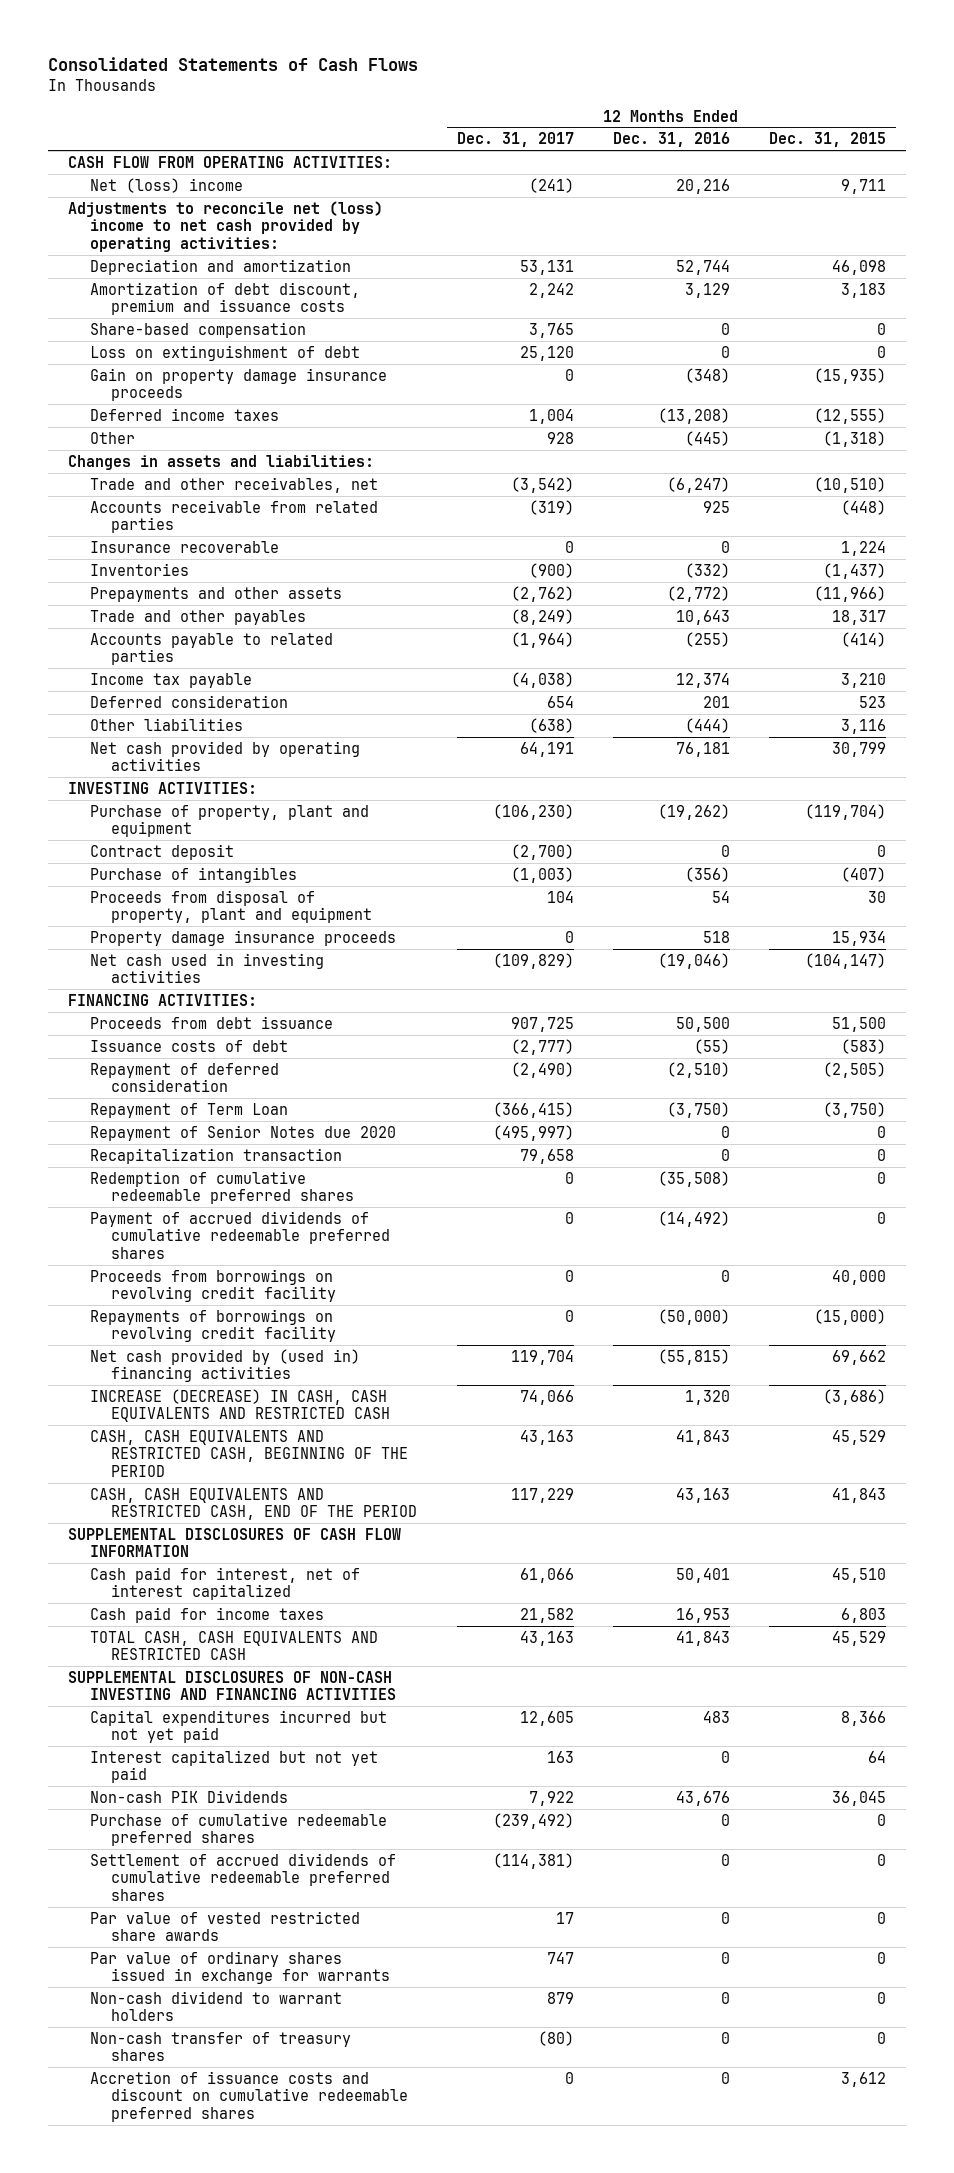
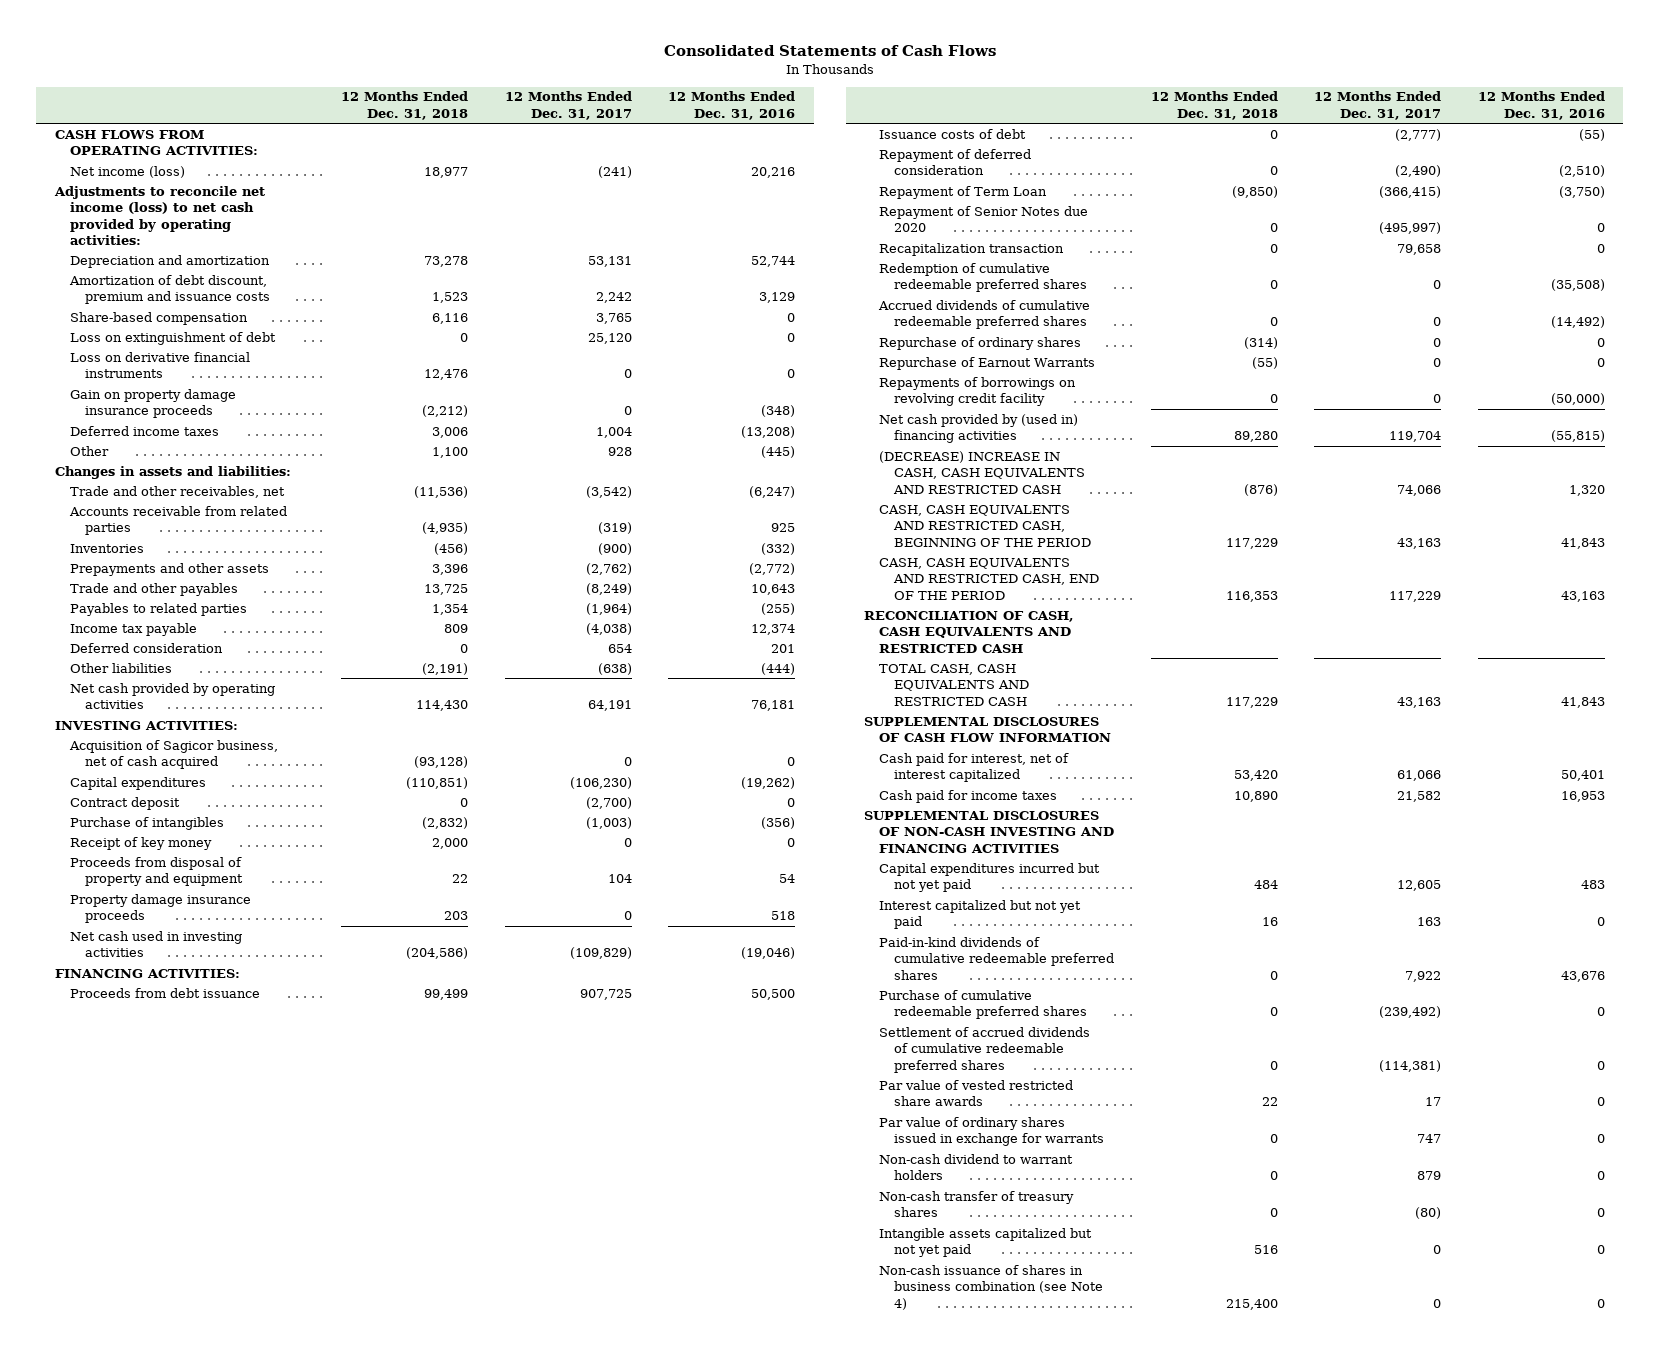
- | 12 Months Ended Dec. 31, 2017 | 12 Months Ended Dec. 31, 2016 | 12 Months Ended Dec. 31, 2015
+ | 12 Months Ended Dec. 31, 2018 | 12 Months Ended Dec. 31, 2017 | 12 Months Ended Dec. 31, 2016
- CASH FLOW FROM OPERATING ACTIVITIES:
- Net (loss) income | (241) | 20,216 | 9,711
- Adjustments to reconcile net (loss) income to net cash provided by operating activities:
+ CASH FLOWS FROM OPERATING ACTIVITIES:
+ Net income (loss) | 18,977 | (241) | 20,216
+ Adjustments to reconcile net income (loss) to net cash provided by operating activities:
+ Loss on derivative financial instruments | 12,476 | 0 | 0
- Insurance recoverable | 0 | 0 | 1,224
- Accounts payable to related parties | (1,964) | (255) | (414)
+ Payables to related parties | 1,354 | (1,964) | (255)
- Purchase of property, plant and equipment | (106,230) | (19,262) | (119,704)
+ Acquisition of Sagicor business, net of cash acquired | (93,128) | 0 | 0
+ Capital expenditures | (110,851) | (106,230) | (19,262)
- Proceeds from disposal of property, plant and equipment | 104 | 54 | 30
+ Receipt of key money | 2,000 | 0 | 0
+ Proceeds from disposal of property and equipment | 22 | 104 | 54
- Payment of accrued dividends of cumulative redeemable preferred shares | 0 | (14,492) | 0
- Proceeds from borrowings on revolving credit facility | 0 | 0 | 40,000
+ Accrued dividends of cumulative redeemable preferred shares | 0 | 0 | (14,492)
+ Repurchase of ordinary shares | (314) | 0 | 0
+ Repurchase of Earnout Warrants | (55) | 0 | 0
- INCREASE (DECREASE) IN CASH, CASH EQUIVALENTS AND RESTRICTED CASH | 74,066 | 1,320 | (3,686)
+ (DECREASE) INCREASE IN CASH, CASH EQUIVALENTS AND RESTRICTED CASH | (876) | 74,066 | 1,320
+ RECONCILIATION OF CASH, CASH EQUIVALENTS AND RESTRICTED CASH
moved up: TOTAL CASH, CASH EQUIVALENTS AND RESTRICTED CASH | 117,229 | 43,163 | 41,843
- Non-cash PIK Dividends | 7,922 | 43,676 | 36,045
+ Paid-in-kind dividends of cumulative redeemable preferred shares | 0 | 7,922 | 43,676
- Accretion of issuance costs and discount on cumulative redeemable preferred shares | 0 | 0 | 3,612
+ Intangible assets capitalized but not yet paid | 516 | 0 | 0
+ Non-cash issuance of shares in business combination (see Note 4) | 215,400 | 0 | 0

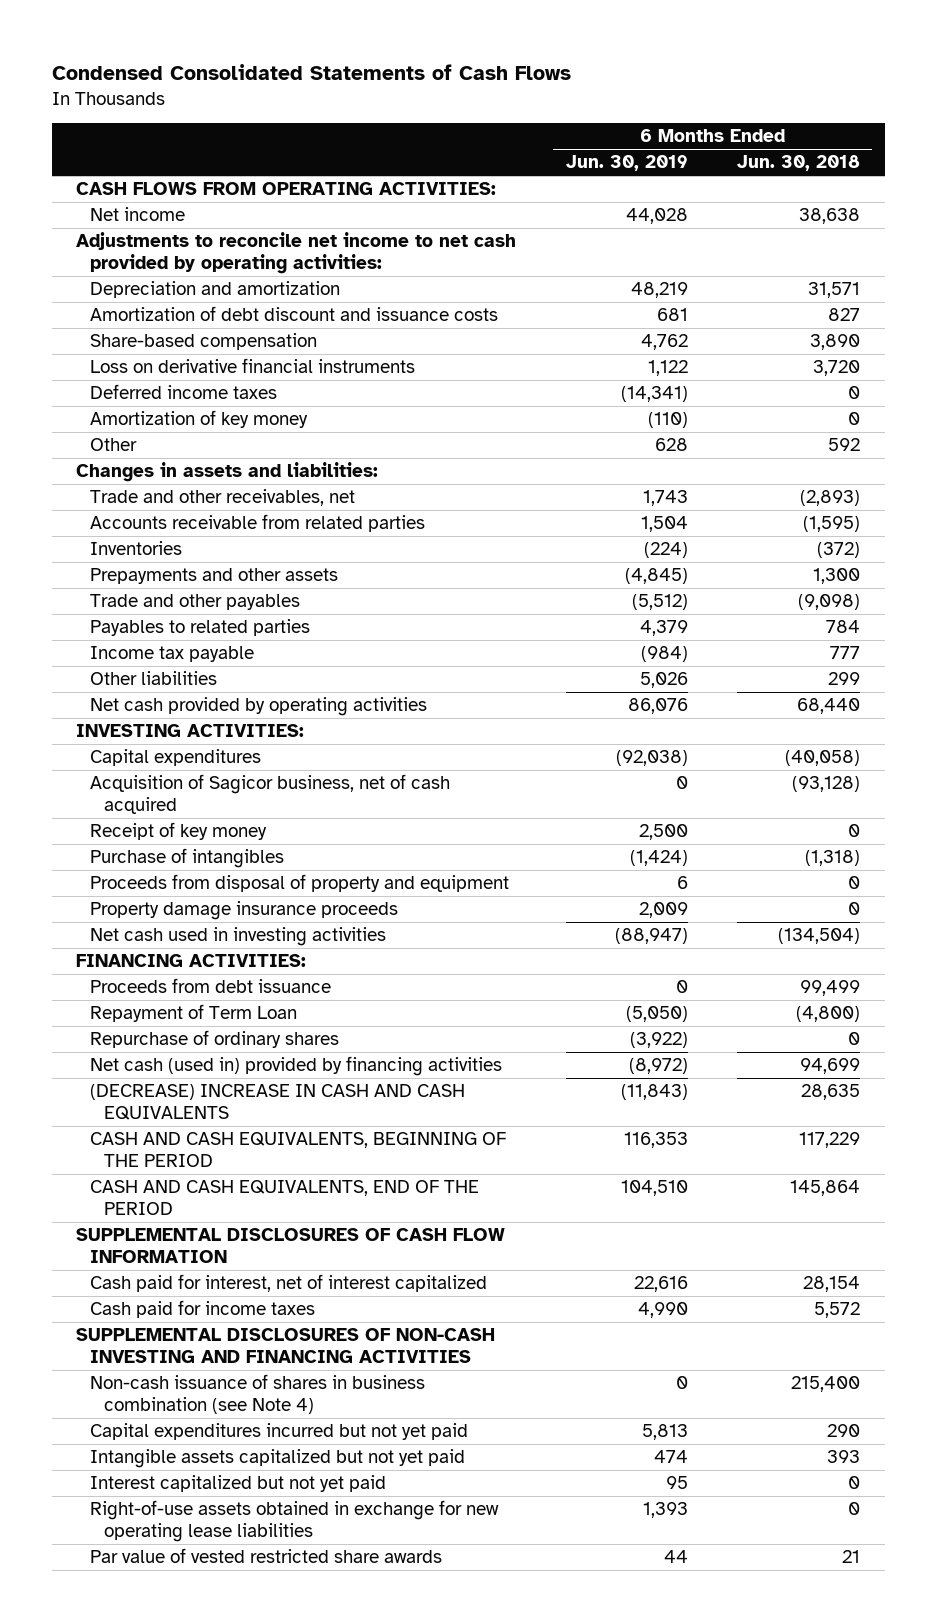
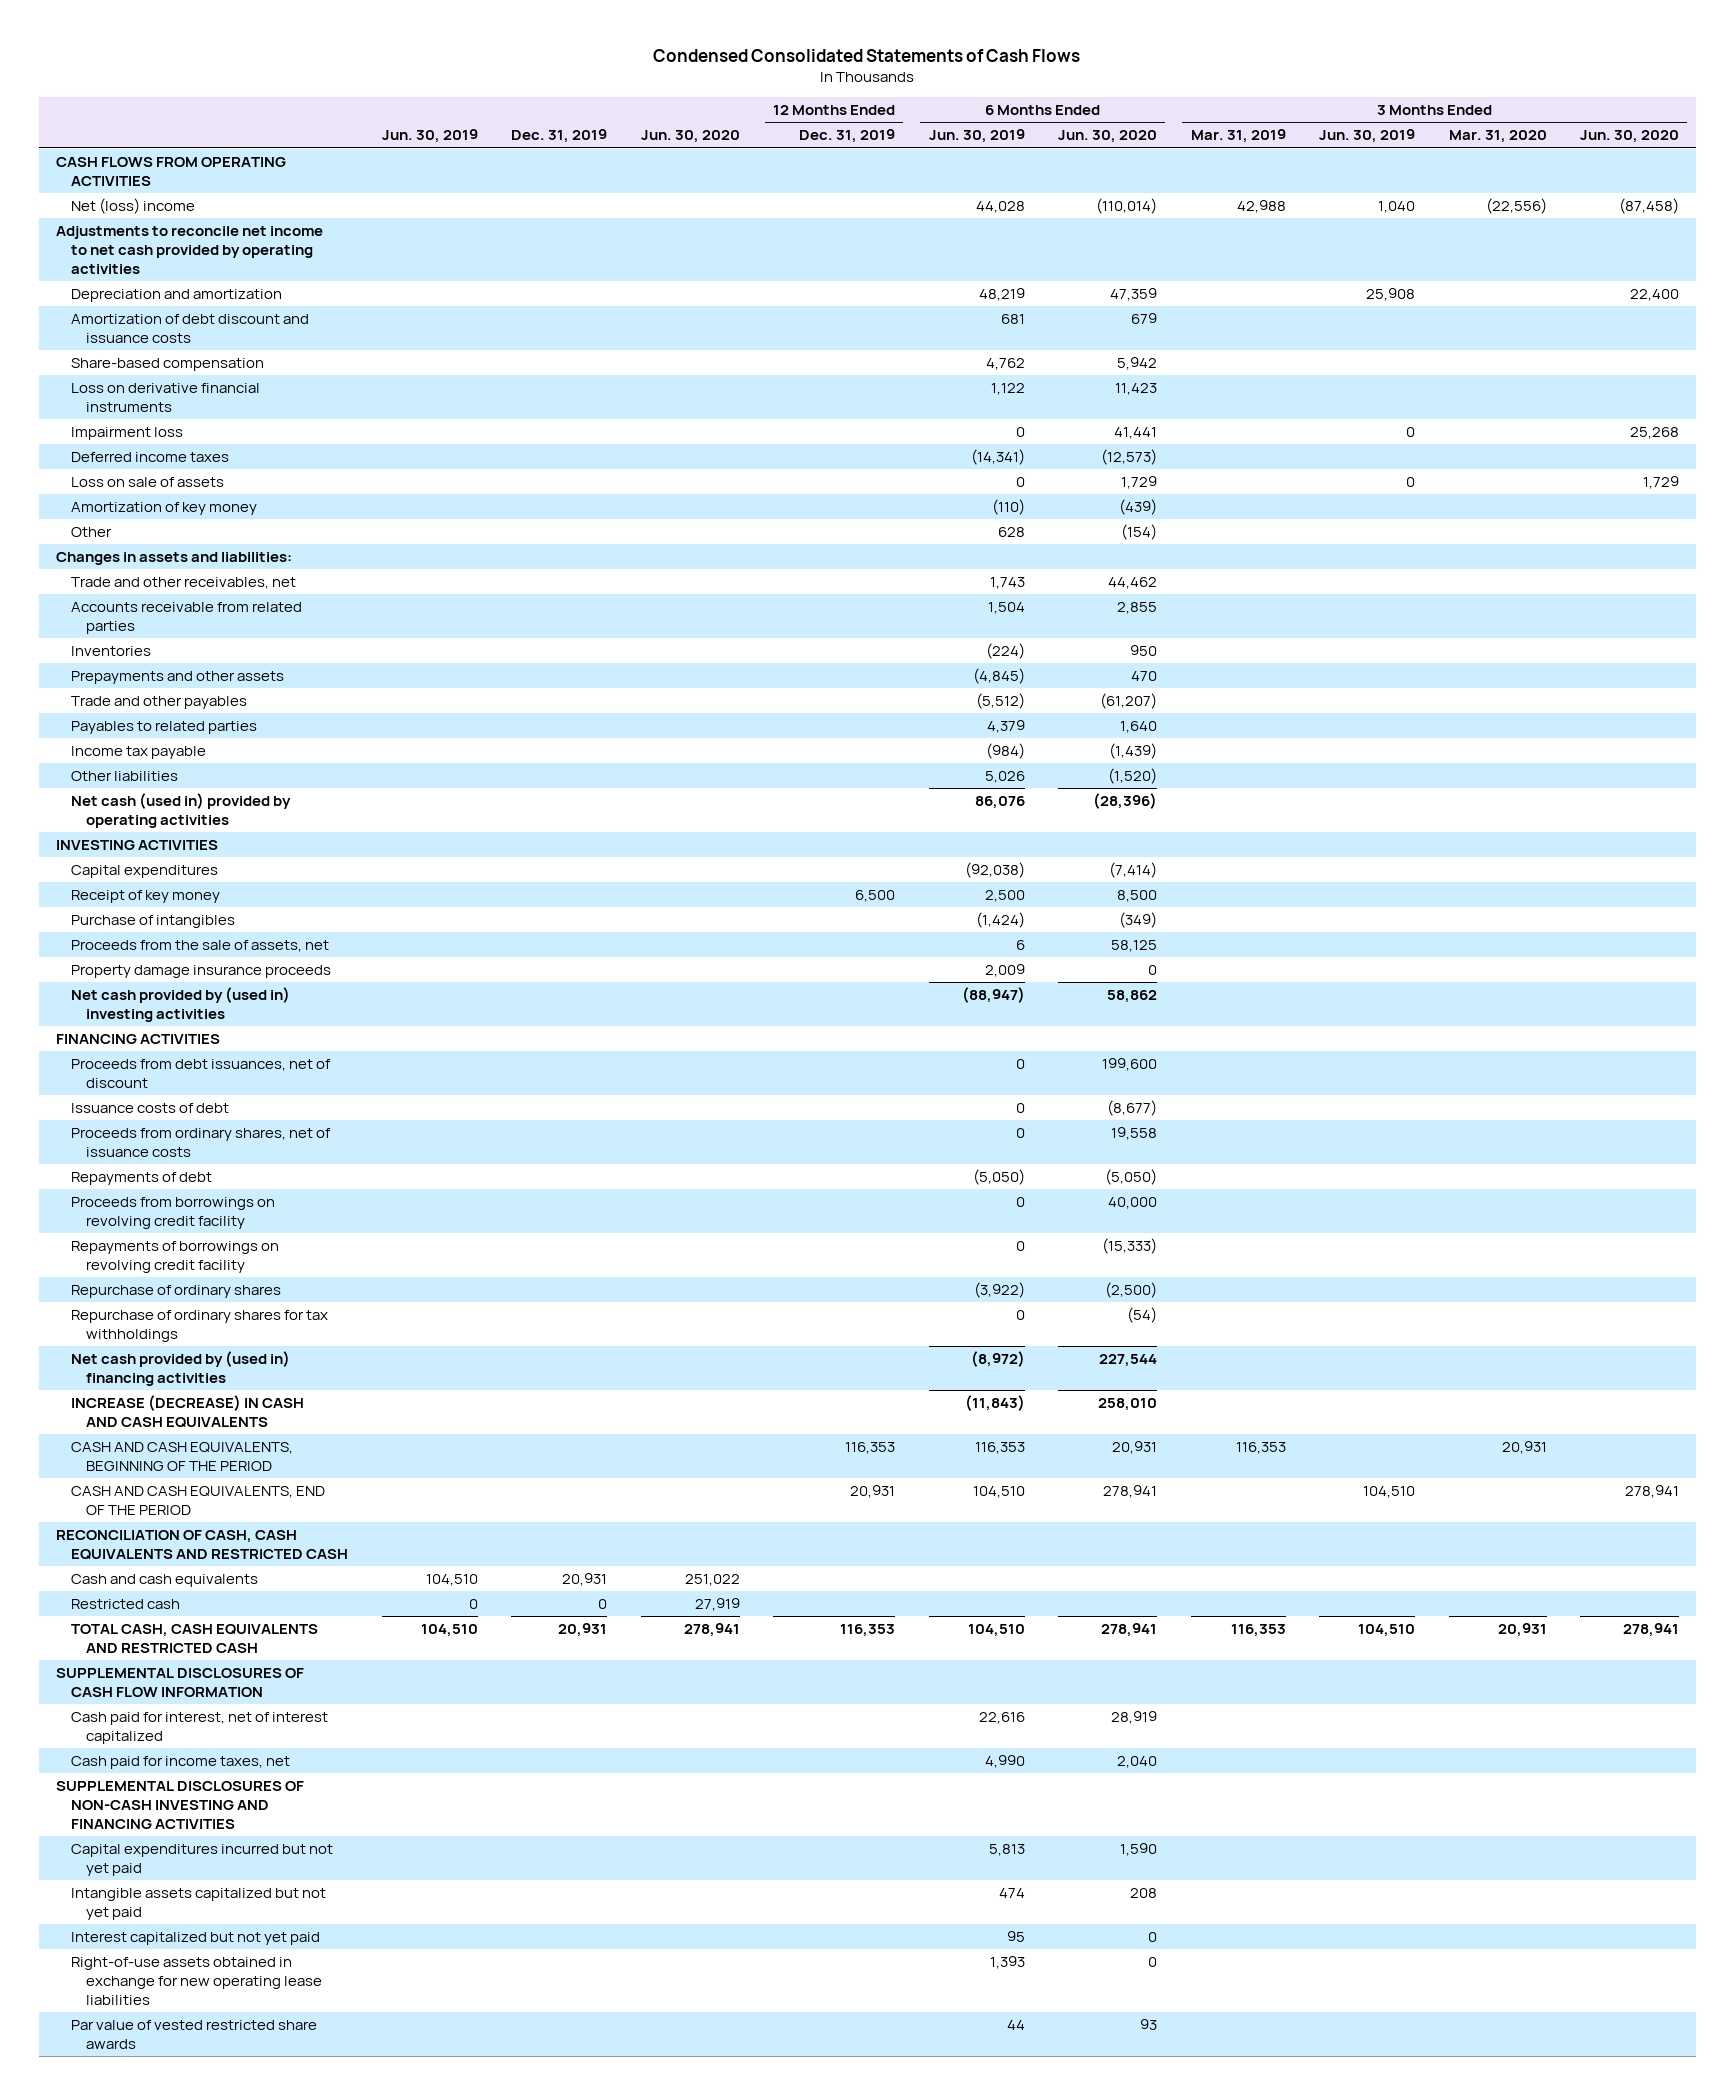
- | 6 Months Ended Jun. 30, 2019 | 6 Months Ended Jun. 30, 2018
+ | Jun. 30, 2019 | Dec. 31, 2019 | Jun. 30, 2020 | 12 Months Ended Dec. 31, 2019 | 6 Months Ended Jun. 30, 2019 | 6 Months Ended Jun. 30, 2020 | 3 Months Ended Mar. 31, 2019 | 3 Months Ended Jun. 30, 2019 | 3 Months Ended Mar. 31, 2020 | 3 Months Ended Jun. 30, 2020
- CASH FLOWS FROM OPERATING ACTIVITIES:
- Net income | 44,028 | 38,638
- Adjustments to reconcile net income to net cash provided by operating activities:
+ CASH FLOWS FROM OPERATING ACTIVITIES
+ Net (loss) income | | | | | 44,028 | (110,014) | 42,988 | 1,040 | (22,556) | (87,458)
+ Adjustments to reconcile net income to net cash provided by operating activities
+ Impairment loss | | | | | 0 | 41,441 | | 0 | | 25,268
+ Loss on sale of assets | | | | | 0 | 1,729 | | 0 | | 1,729
- Net cash provided by operating activities | 86,076 | 68,440
- INVESTING ACTIVITIES:
+ Net cash (used in) provided by operating activities | | | | | 86,076 | (28,396) | | | |
+ INVESTING ACTIVITIES
- Acquisition of Sagicor business, net of cash acquired | 0 | (93,128)
- Proceeds from disposal of property and equipment | 6 | 0
+ Proceeds from the sale of assets, net | | | | | 6 | 58,125 | | | |
- Net cash used in investing activities | (88,947) | (134,504)
- FINANCING ACTIVITIES:
- Proceeds from debt issuance | 0 | 99,499
- Repayment of Term Loan | (5,050) | (4,800)
+ Net cash provided by (used in) investing activities | | | | | (88,947) | 58,862 | | | |
+ FINANCING ACTIVITIES
+ Proceeds from debt issuances, net of discount | | | | | 0 | 199,600 | | | |
+ Issuance costs of debt | | | | | 0 | (8,677) | | | |
+ Proceeds from ordinary shares, net of issuance costs | | | | | 0 | 19,558 | | | |
+ Repayments of debt | | | | | (5,050) | (5,050) | | | |
+ Proceeds from borrowings on revolving credit facility | | | | | 0 | 40,000 | | | |
+ Repayments of borrowings on revolving credit facility | | | | | 0 | (15,333) | | | |
- Net cash (used in) provided by financing activities | (8,972) | 94,699
- (DECREASE) INCREASE IN CASH AND CASH EQUIVALENTS | (11,843) | 28,635
+ Repurchase of ordinary shares for tax withholdings | | | | | 0 | (54) | | | |
+ Net cash provided by (used in) financing activities | | | | | (8,972) | 227,544 | | | |
+ INCREASE (DECREASE) IN CASH AND CASH EQUIVALENTS | | | | | (11,843) | 258,010 | | | |
+ RECONCILIATION OF CASH, CASH EQUIVALENTS AND RESTRICTED CASH
+ Cash and cash equivalents | 104,510 | 20,931 | 251,022 | | | | | | |
+ Restricted cash | 0 | 0 | 27,919 | | | | | | |
+ TOTAL CASH, CASH EQUIVALENTS AND RESTRICTED CASH | 104,510 | 20,931 | 278,941 | 116,353 | 104,510 | 278,941 | 116,353 | 104,510 | 20,931 | 278,941
- Cash paid for income taxes | 4,990 | 5,572
+ Cash paid for income taxes, net | | | | | 4,990 | 2,040 | | | |
- Non-cash issuance of shares in business combination (see Note 4) | 0 | 215,400

